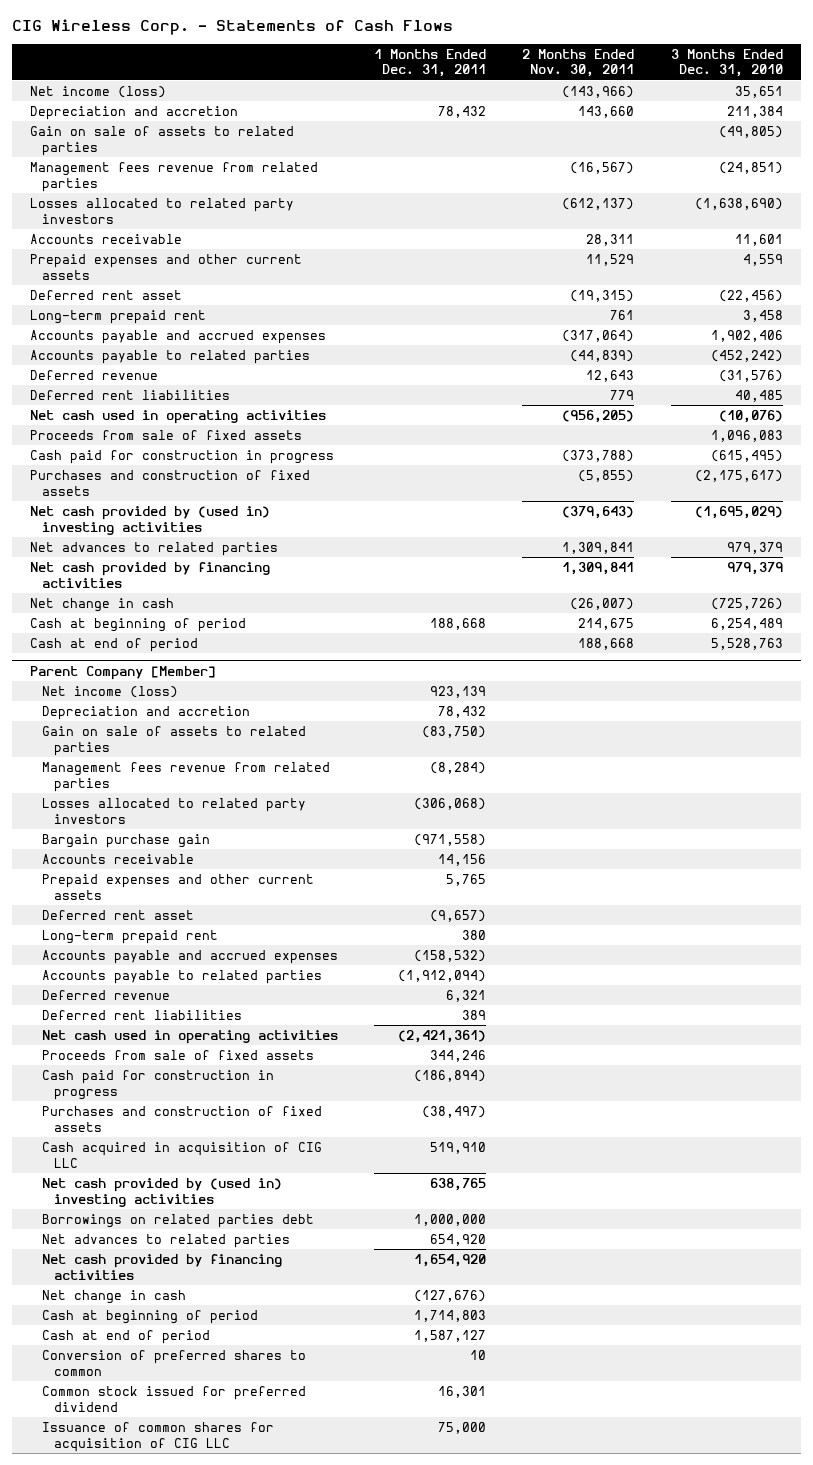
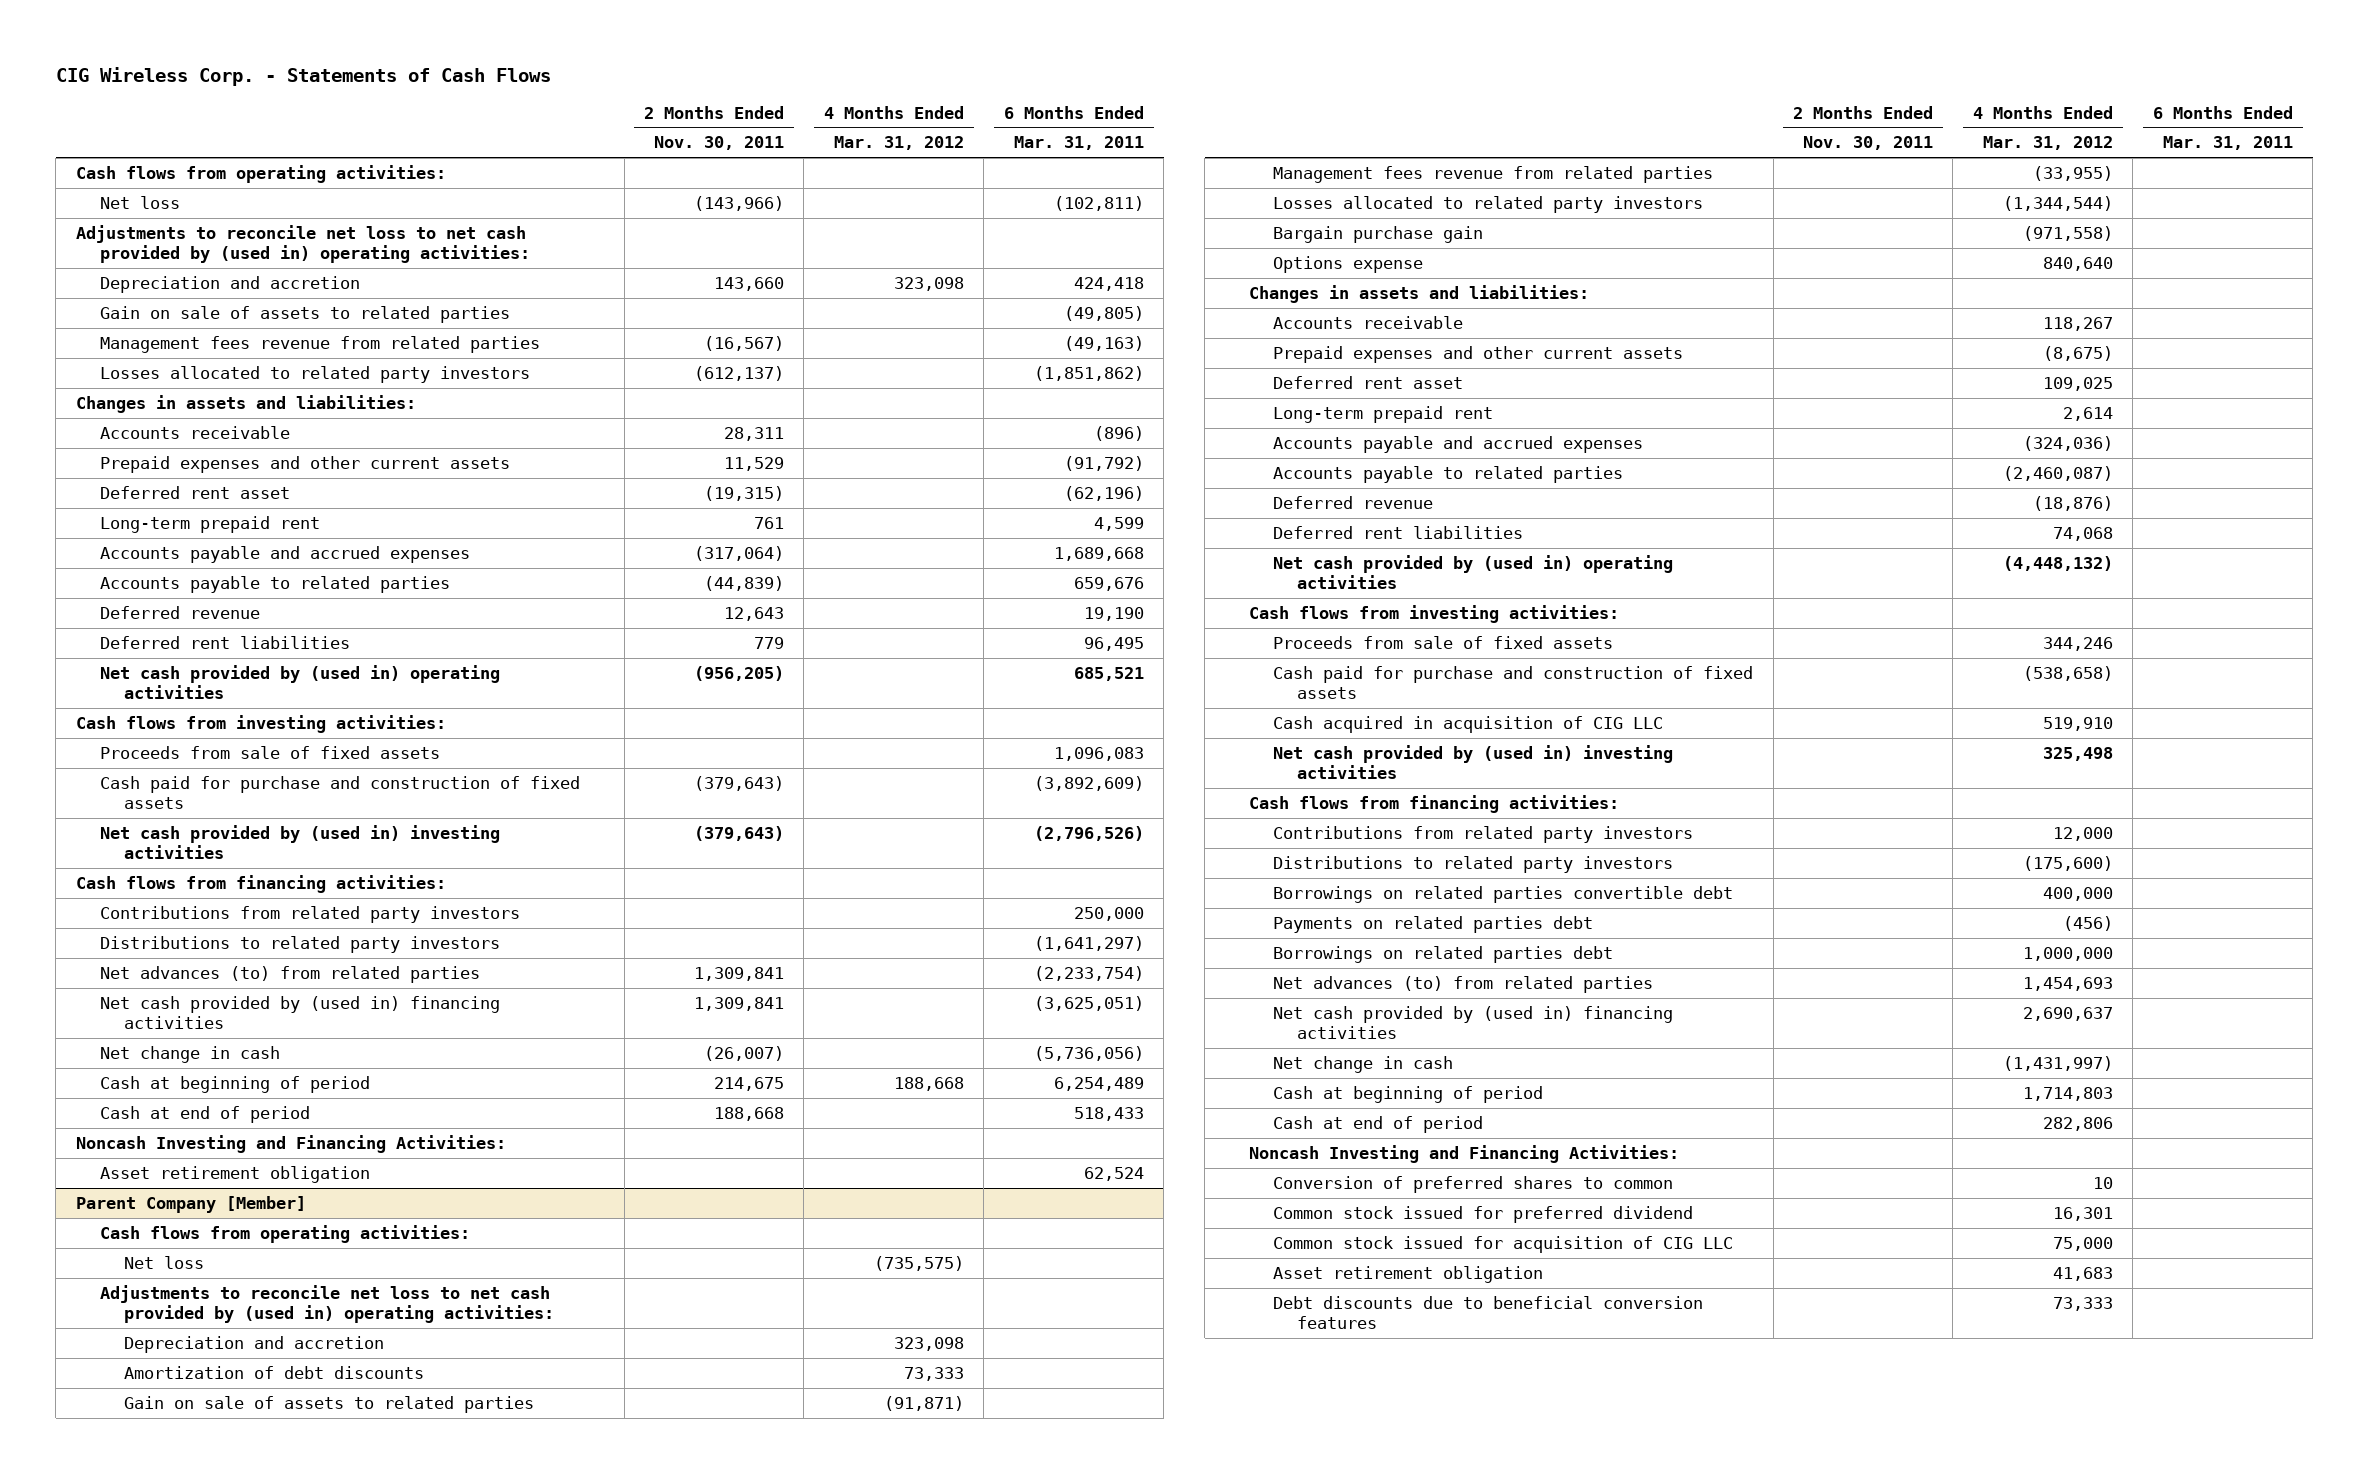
- | 1 Months Ended Dec. 31, 2011 | 2 Months Ended Nov. 30, 2011 | 3 Months Ended Dec. 31, 2010
+ | 2 Months Ended Nov. 30, 2011 | 4 Months Ended Mar. 31, 2012 | 6 Months Ended Mar. 31, 2011
- Net income (loss) | | (143,966) | 35,651
+ Cash flows from operating activities:
+ Net loss | (143,966) | | (102,811)
+ Adjustments to reconcile net loss to net cash provided by (used in) operating activities:
+ Changes in assets and liabilities:
- Net cash used in operating activities | | (956,205) | (10,076)
+ Net cash provided by (used in) operating activities | (956,205) | | 685,521
+ Cash flows from investing activities:
- Cash paid for construction in progress | | (373,788) | (615,495)
- Purchases and construction of fixed assets | | (5,855) | (2,175,617)
+ Cash paid for purchase and construction of fixed assets | (379,643) | | (3,892,609)
- Net advances to related parties | | 1,309,841 | 979,379
- Net cash provided by financing activities | | 1,309,841 | 979,379
+ Cash flows from financing activities:
+ Contributions from related party investors | | | 250,000
+ Distributions to related party investors | | | (1,641,297)
+ Net advances (to) from related parties | 1,309,841 | | (2,233,754)
+ Net cash provided by (used in) financing activities | 1,309,841 | | (3,625,051)
+ Noncash Investing and Financing Activities:
+ Asset retirement obligation | | | 62,524
@ Parent Company [Member]
- Net income (loss) | 923,139 | |
+ Cash flows from operating activities:
+ Net loss | | (735,575) |
+ Adjustments to reconcile net loss to net cash provided by (used in) operating activities:
+ Amortization of debt discounts | | 73,333 |
+ Options expense | | 840,640 |
+ Changes in assets and liabilities:
- Net cash used in operating activities | (2,421,361) | |
+ Net cash provided by (used in) operating activities | | (4,448,132) |
+ Cash flows from investing activities:
- Cash paid for construction in progress | (186,894) | |
- Purchases and construction of fixed assets | (38,497) | |
+ Cash paid for purchase and construction of fixed assets | | (538,658) |
+ Cash flows from financing activities:
+ Contributions from related party investors | | 12,000 |
+ Distributions to related party investors | | (175,600) |
+ Borrowings on related parties convertible debt | | 400,000 |
+ Payments on related parties debt | | (456) |
- Net advances to related parties | 654,920 | |
- Net cash provided by financing activities | 1,654,920 | |
+ Net advances (to) from related parties | | 1,454,693 |
+ Net cash provided by (used in) financing activities | | 2,690,637 |
+ Noncash Investing and Financing Activities:
- Issuance of common shares for acquisition of CIG LLC | 75,000 | |
+ Common stock issued for acquisition of CIG LLC | | 75,000 |
+ Asset retirement obligation | | 41,683 |
+ Debt discounts due to beneficial conversion features | | 73,333 |

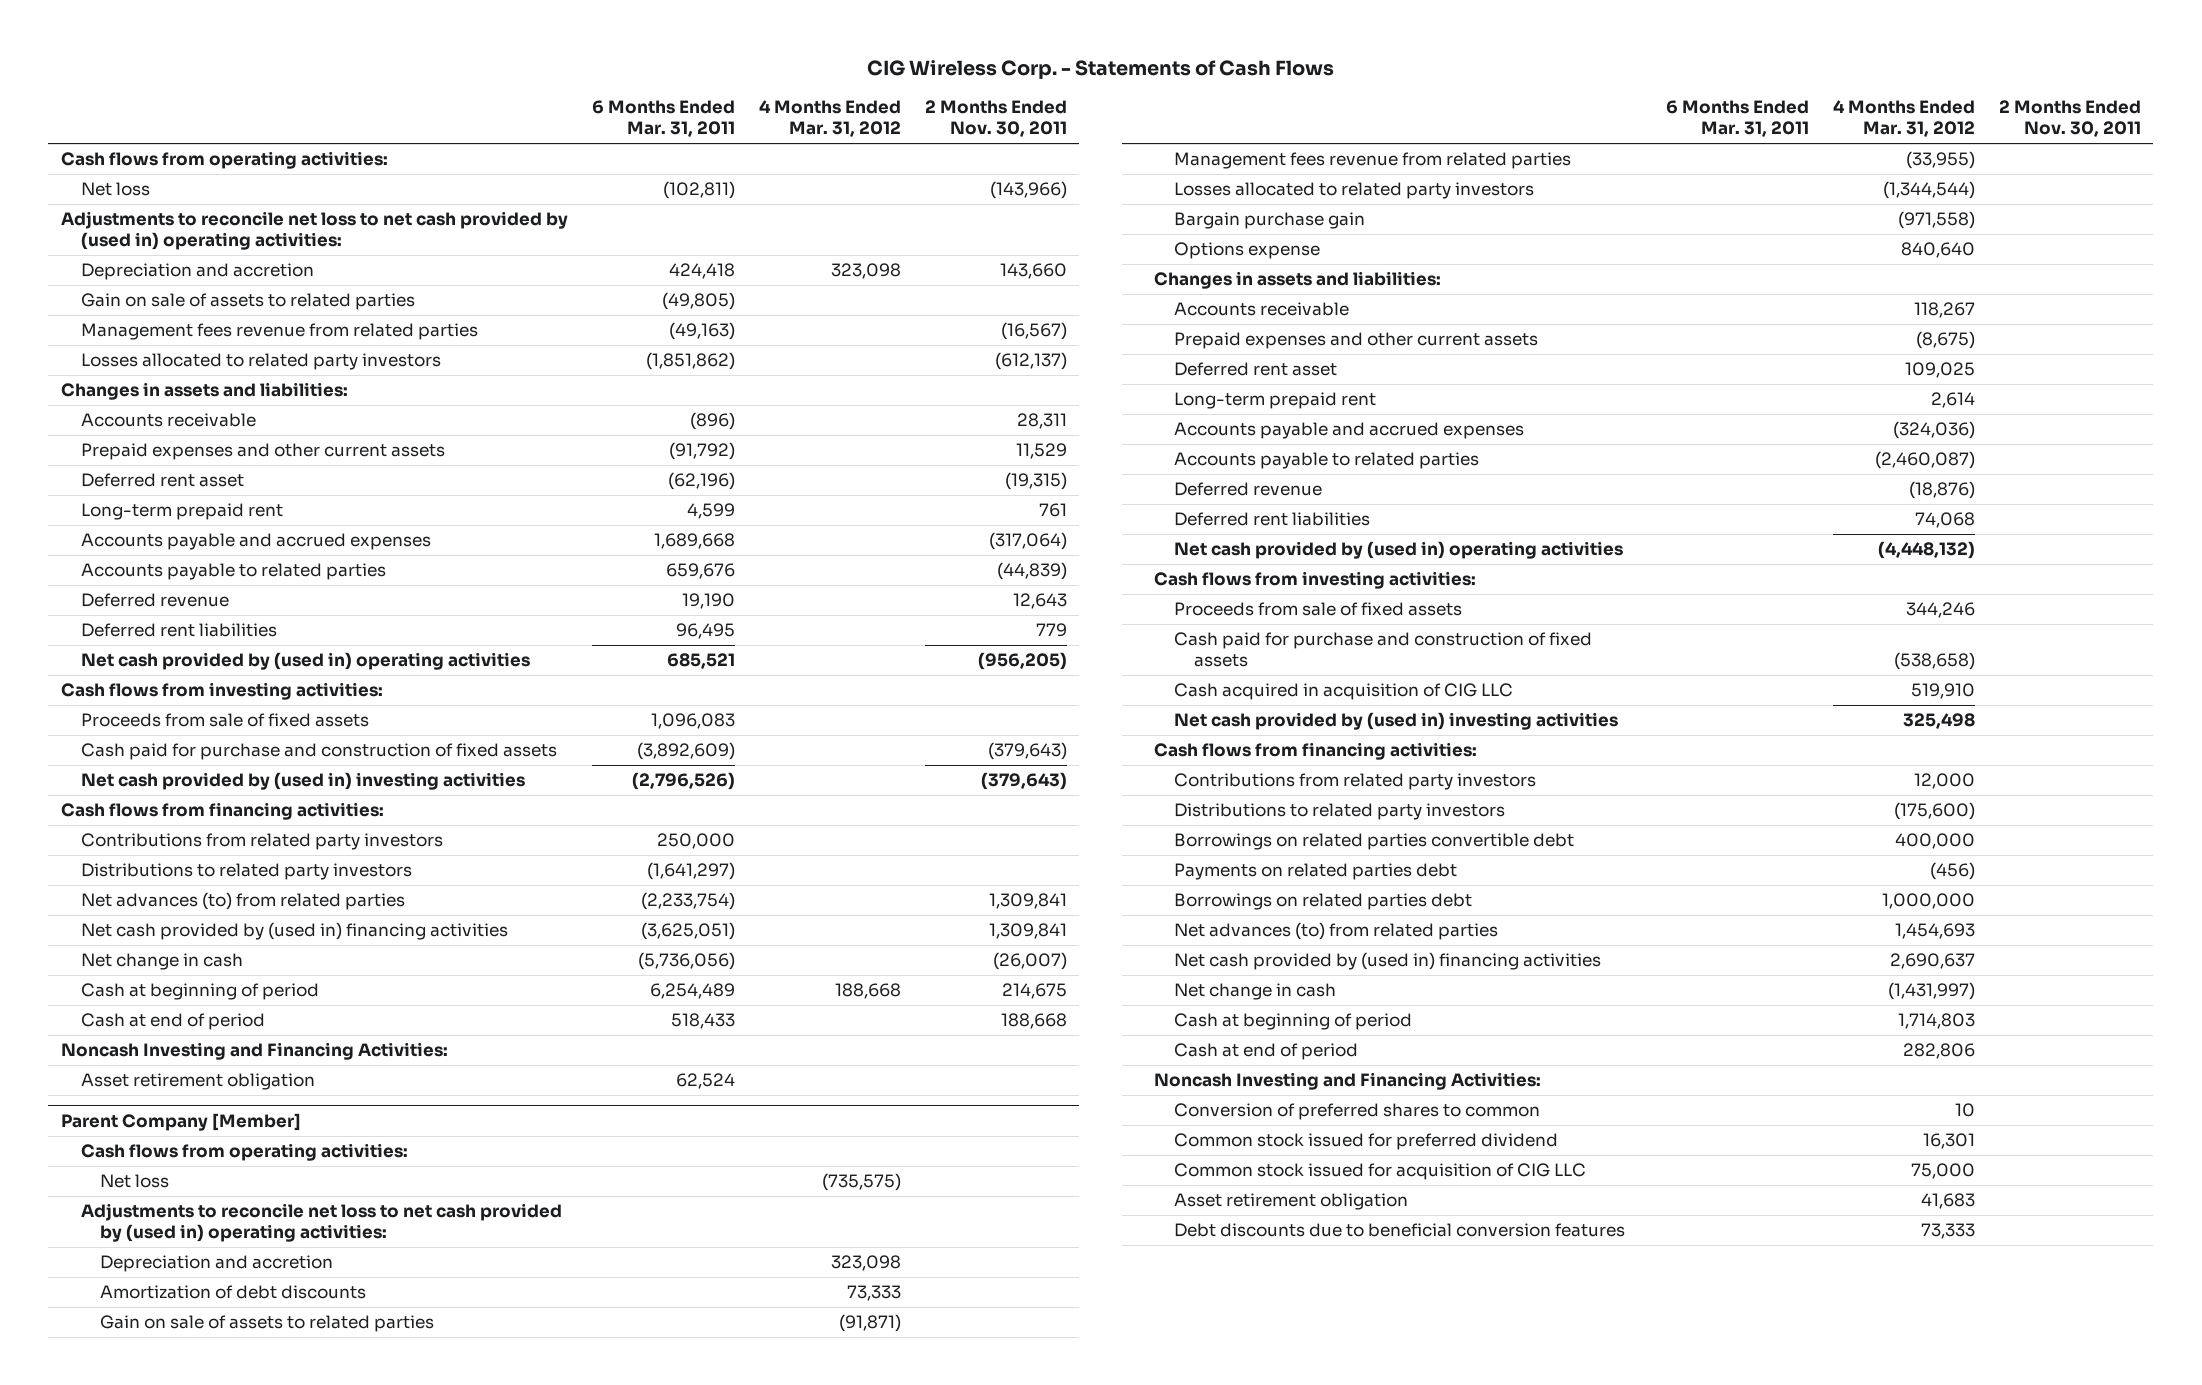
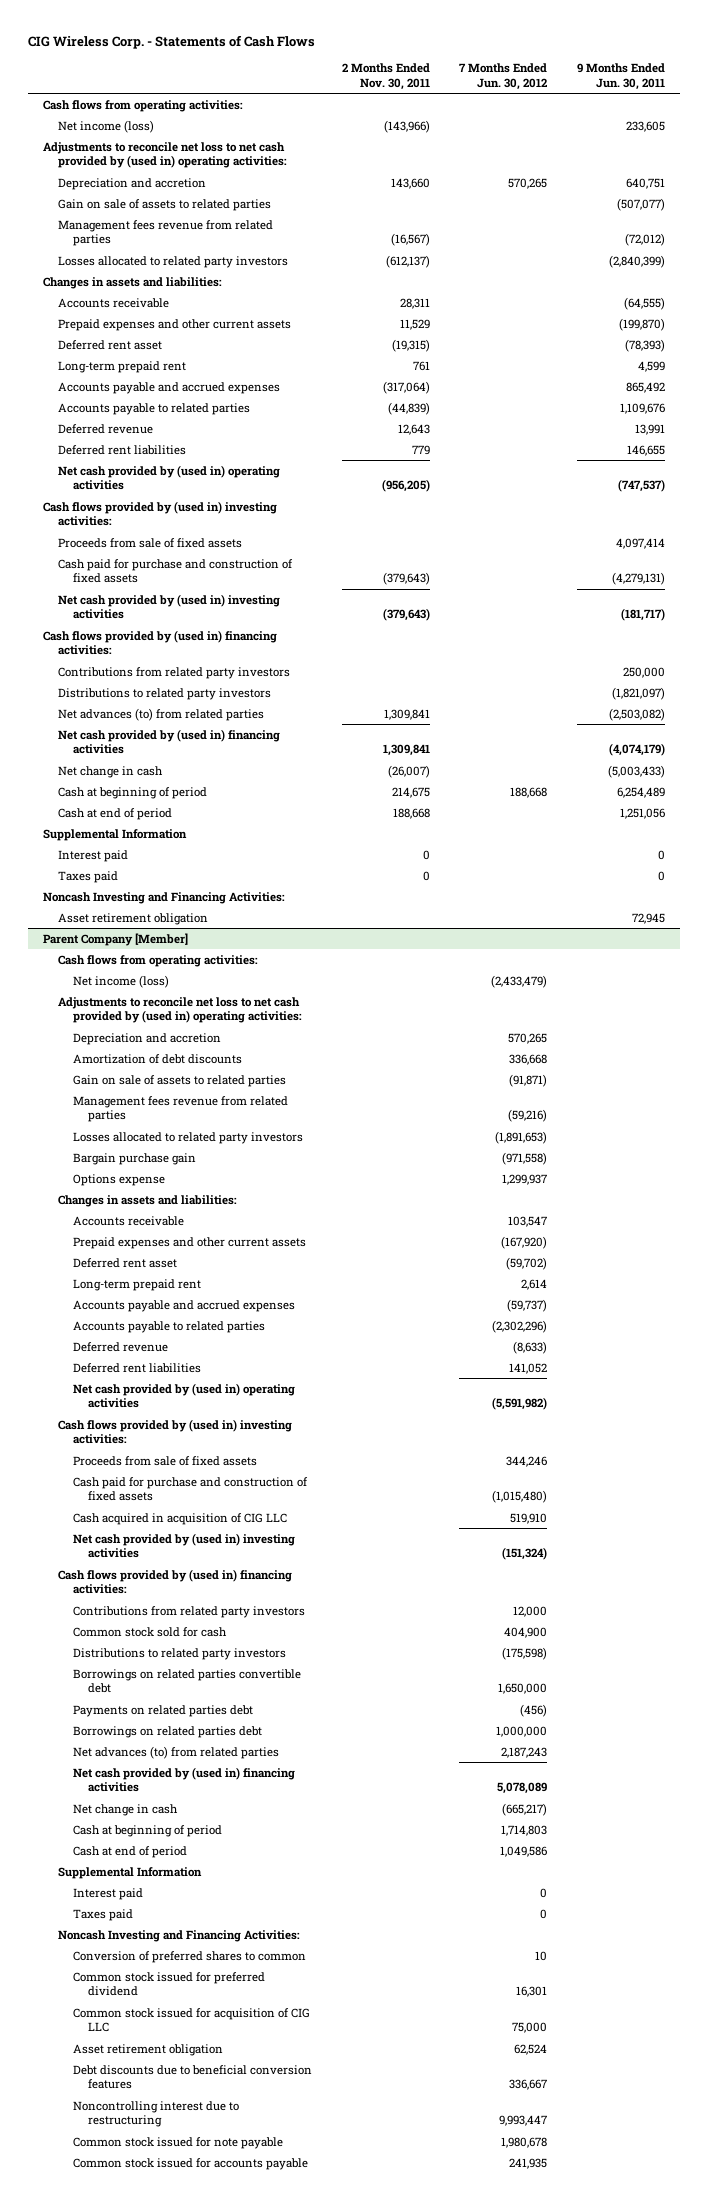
- | 6 Months Ended Mar. 31, 2011 | 4 Months Ended Mar. 31, 2012 | 2 Months Ended Nov. 30, 2011
+ | 2 Months Ended Nov. 30, 2011 | 7 Months Ended Jun. 30, 2012 | 9 Months Ended Jun. 30, 2011
- Net loss | (102,811) | | (143,966)
+ Net income (loss) | (143,966) | | 233,605
- Cash flows from investing activities:
+ Cash flows provided by (used in) investing activities:
- Cash flows from financing activities:
+ Cash flows provided by (used in) financing activities:
+ Supplemental Information
+ Interest paid | 0 | | 0
+ Taxes paid | 0 | | 0
@ Parent Company [Member]
- Net loss | | (735,575) |
+ Net income (loss) | | (2,433,479) |
- Cash flows from investing activities:
+ Cash flows provided by (used in) investing activities:
- Cash flows from financing activities:
+ Cash flows provided by (used in) financing activities:
+ Common stock sold for cash | | 404,900 |
+ Supplemental Information
+ Interest paid | | 0 |
+ Taxes paid | | 0 |
+ Noncontrolling interest due to restructuring | | 9,993,447 |
+ Common stock issued for note payable | | 1,980,678 |
+ Common stock issued for accounts payable | | 241,935 |

